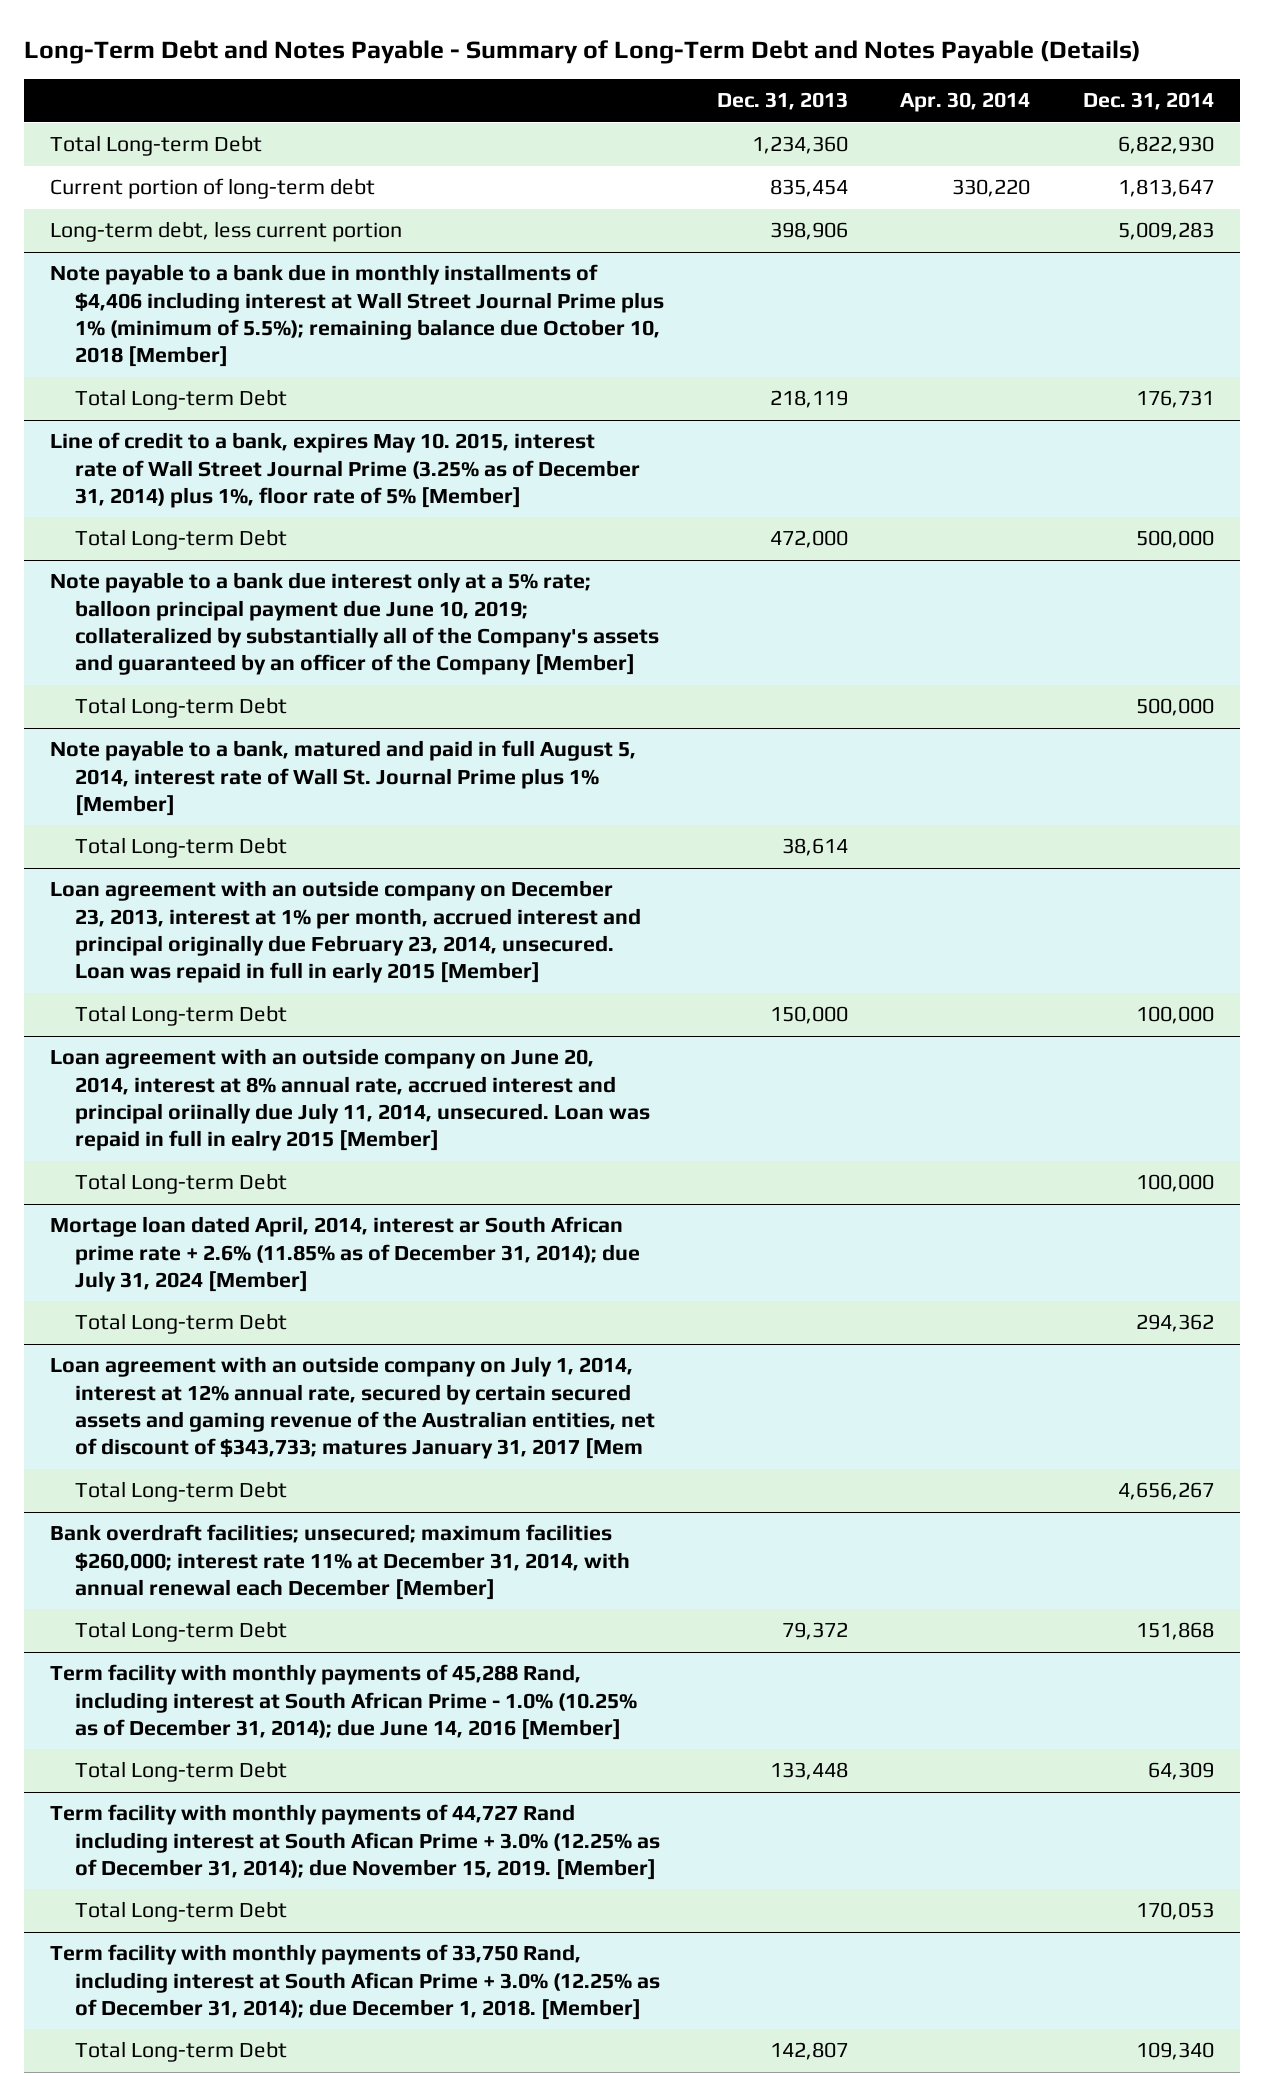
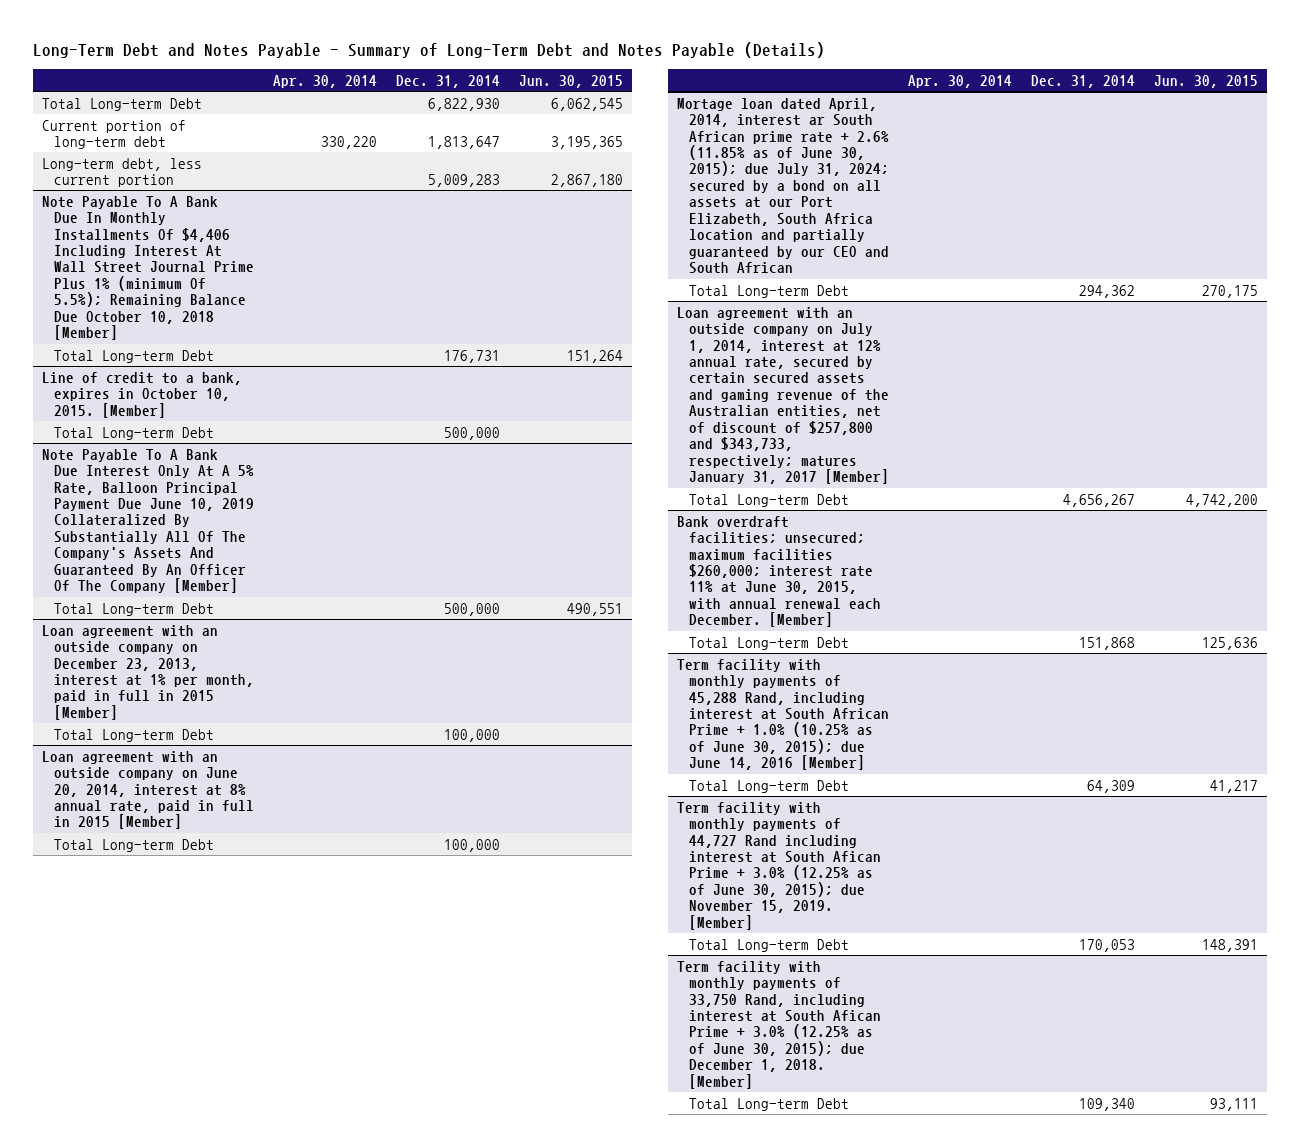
- | Dec. 31, 2013 | Apr. 30, 2014 | Dec. 31, 2014
+ | Apr. 30, 2014 | Dec. 31, 2014 | Jun. 30, 2015
- Note payable to a bank due in monthly installments of $4,406 including interest at Wall Street Journal Prime plus 1% (minimum of 5.5%); remaining balance due October 10, 2018 [Member]
+ Note Payable To A Bank Due In Monthly Installments Of $4,406 Including Interest At Wall Street Journal Prime Plus 1% (minimum Of 5.5%); Remaining Balance Due October 10, 2018 [Member]
- Line of credit to a bank, expires May 10. 2015, interest rate of Wall Street Journal Prime (3.25% as of December 31, 2014) plus 1%, floor rate of 5% [Member]
+ Line of credit to a bank, expires in October 10, 2015. [Member]
- Note payable to a bank due interest only at a 5% rate; balloon principal payment due June 10, 2019; collateralized by substantially all of the Company's assets and guaranteed by an officer of the Company [Member]
+ Note Payable To A Bank Due Interest Only At A 5% Rate, Balloon Principal Payment Due June 10, 2019 Collateralized By Substantially All Of The Company's Assets And Guaranteed By An Officer Of The Company [Member]
- Note payable to a bank, matured and paid in full August 5, 2014, interest rate of Wall St. Journal Prime plus 1% [Member]
- Total Long-term Debt | 38,614 | |
- Loan agreement with an outside company on December 23, 2013, interest at 1% per month, accrued interest and principal originally due February 23, 2014, unsecured. Loan was repaid in full in early 2015 [Member]
+ Loan agreement with an outside company on December 23, 2013, interest at 1% per month, paid in full in 2015 [Member]
- Loan agreement with an outside company on June 20, 2014, interest at 8% annual rate, accrued interest and principal oriinally due July 11, 2014, unsecured. Loan was repaid in full in ealry 2015 [Member]
+ Loan agreement with an outside company on June 20, 2014, interest at 8% annual rate, paid in full in 2015 [Member]
- Mortage loan dated April, 2014, interest ar South African prime rate + 2.6% (11.85% as of December 31, 2014); due July 31, 2024 [Member]
+ Mortage loan dated April, 2014, interest ar South African prime rate + 2.6% (11.85% as of June 30, 2015); due July 31, 2024; secured by a bond on all assets at our Port Elizabeth, South Africa location and partially guaranteed by our CEO and South African
- Loan agreement with an outside company on July 1, 2014, interest at 12% annual rate, secured by certain secured assets and gaming revenue of the Australian entities, net of discount of $343,733; matures January 31, 2017 [Mem
+ Loan agreement with an outside company on July 1, 2014, interest at 12% annual rate, secured by certain secured assets and gaming revenue of the Australian entities, net of discount of $257,800 and $343,733, respectively; matures January 31, 2017 [Member]
- Bank overdraft facilities; unsecured; maximum facilities $260,000; interest rate 11% at December 31, 2014, with annual renewal each December [Member]
+ Bank overdraft facilities; unsecured; maximum facilities $260,000; interest rate 11% at June 30, 2015, with annual renewal each December. [Member]
- Term facility with monthly payments of 45,288 Rand, including interest at South African Prime - 1.0% (10.25% as of December 31, 2014); due June 14, 2016 [Member]
+ Term facility with monthly payments of 45,288 Rand, including interest at South African Prime + 1.0% (10.25% as of June 30, 2015); due June 14, 2016 [Member]
- Term facility with monthly payments of 44,727 Rand including interest at South Afican Prime + 3.0% (12.25% as of December 31, 2014); due November 15, 2019. [Member]
+ Term facility with monthly payments of 44,727 Rand including interest at South Afican Prime + 3.0% (12.25% as of June 30, 2015); due November 15, 2019. [Member]
- Term facility with monthly payments of 33,750 Rand, including interest at South Afican Prime + 3.0% (12.25% as of December 31, 2014); due December 1, 2018. [Member]
+ Term facility with monthly payments of 33,750 Rand, including interest at South Afican Prime + 3.0% (12.25% as of June 30, 2015); due December 1, 2018. [Member]

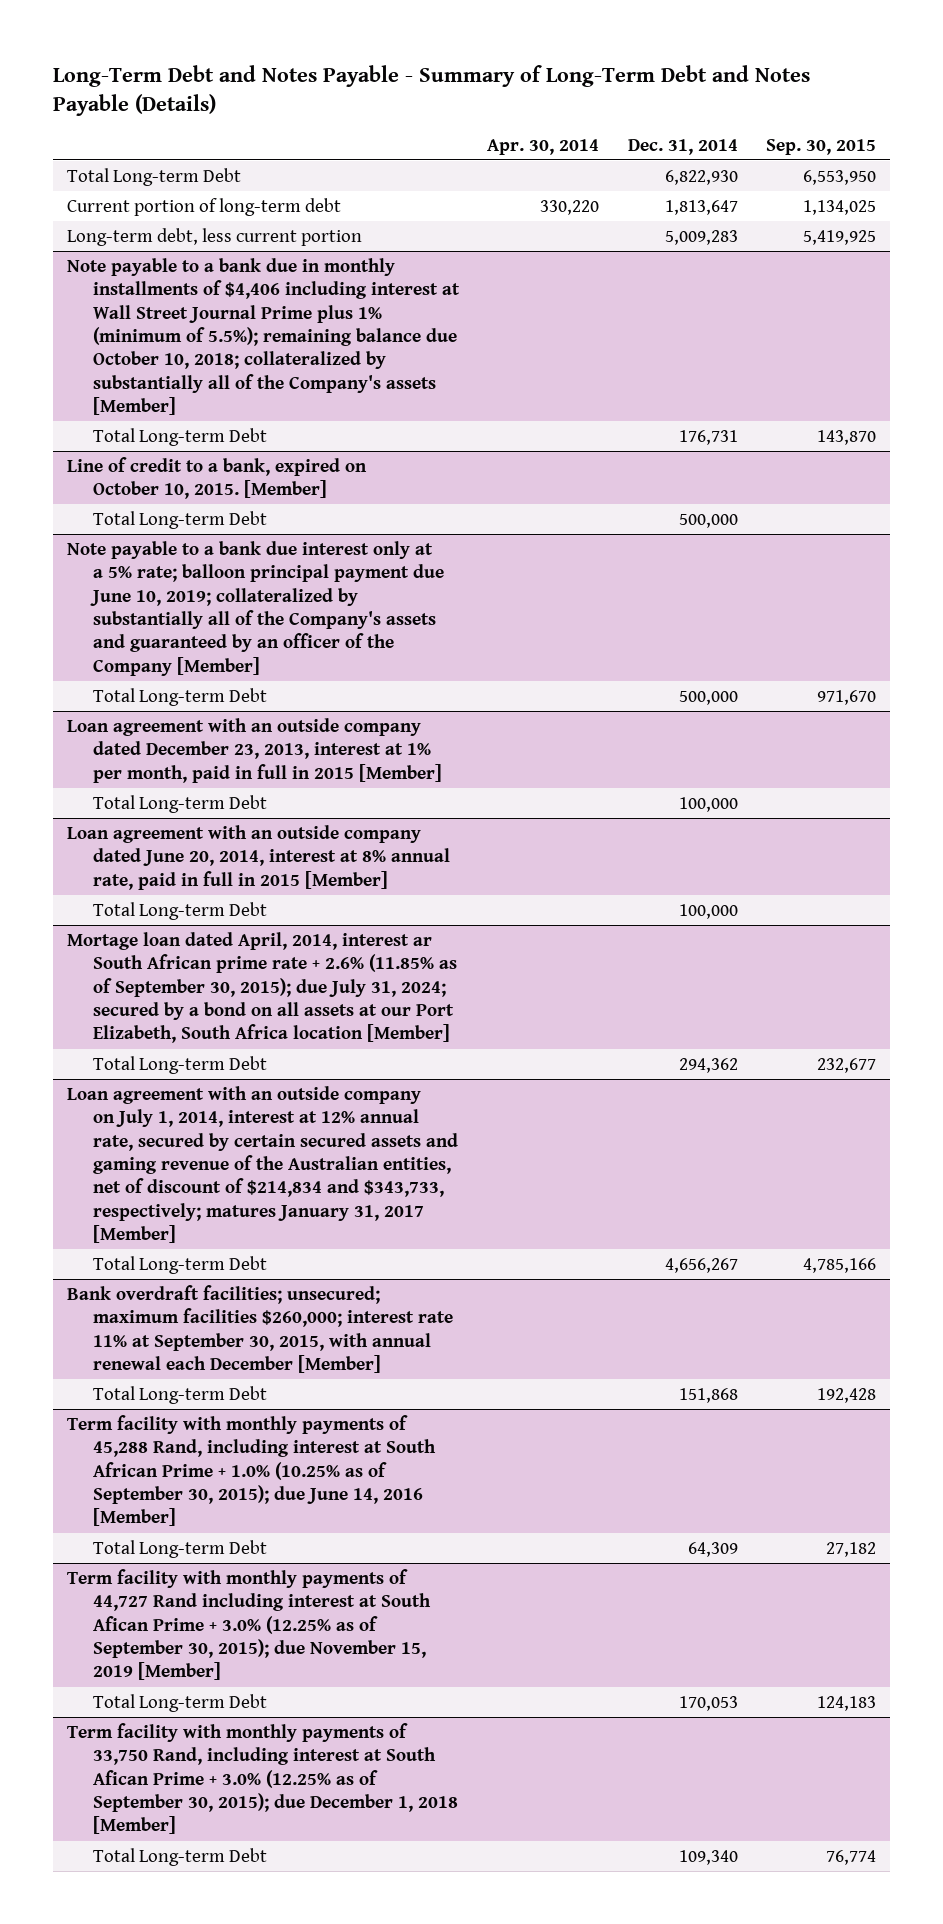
- | Apr. 30, 2014 | Dec. 31, 2014 | Jun. 30, 2015
+ | Apr. 30, 2014 | Dec. 31, 2014 | Sep. 30, 2015
- Note Payable To A Bank Due In Monthly Installments Of $4,406 Including Interest At Wall Street Journal Prime Plus 1% (minimum Of 5.5%); Remaining Balance Due October 10, 2018 [Member]
+ Note payable to a bank due in monthly installments of $4,406 including interest at Wall Street Journal Prime plus 1% (minimum of 5.5%); remaining balance due October 10, 2018; collateralized by substantially all of the Company's assets [Member]
- Line of credit to a bank, expires in October 10, 2015. [Member]
+ Line of credit to a bank, expired on October 10, 2015. [Member]
- Note Payable To A Bank Due Interest Only At A 5% Rate, Balloon Principal Payment Due June 10, 2019 Collateralized By Substantially All Of The Company's Assets And Guaranteed By An Officer Of The Company [Member]
+ Note payable to a bank due interest only at a 5% rate; balloon principal payment due June 10, 2019; collateralized by substantially all of the Company's assets and guaranteed by an officer of the Company [Member]
- Loan agreement with an outside company on December 23, 2013, interest at 1% per month, paid in full in 2015 [Member]
+ Loan agreement with an outside company dated December 23, 2013, interest at 1% per month, paid in full in 2015 [Member]
- Loan agreement with an outside company on June 20, 2014, interest at 8% annual rate, paid in full in 2015 [Member]
+ Loan agreement with an outside company dated June 20, 2014, interest at 8% annual rate, paid in full in 2015 [Member]
- Mortage loan dated April, 2014, interest ar South African prime rate + 2.6% (11.85% as of June 30, 2015); due July 31, 2024; secured by a bond on all assets at our Port Elizabeth, South Africa location and partially guaranteed by our CEO and South African
+ Mortage loan dated April, 2014, interest ar South African prime rate + 2.6% (11.85% as of September 30, 2015); due July 31, 2024; secured by a bond on all assets at our Port Elizabeth, South Africa location [Member]
- Loan agreement with an outside company on July 1, 2014, interest at 12% annual rate, secured by certain secured assets and gaming revenue of the Australian entities, net of discount of $257,800 and $343,733, respectively; matures January 31, 2017 [Member]
+ Loan agreement with an outside company on July 1, 2014, interest at 12% annual rate, secured by certain secured assets and gaming revenue of the Australian entities, net of discount of $214,834 and $343,733, respectively; matures January 31, 2017 [Member]
- Bank overdraft facilities; unsecured; maximum facilities $260,000; interest rate 11% at June 30, 2015, with annual renewal each December. [Member]
+ Bank overdraft facilities; unsecured; maximum facilities $260,000; interest rate 11% at September 30, 2015, with annual renewal each December [Member]
- Term facility with monthly payments of 45,288 Rand, including interest at South African Prime + 1.0% (10.25% as of June 30, 2015); due June 14, 2016 [Member]
+ Term facility with monthly payments of 45,288 Rand, including interest at South African Prime + 1.0% (10.25% as of September 30, 2015); due June 14, 2016 [Member]
- Term facility with monthly payments of 44,727 Rand including interest at South Afican Prime + 3.0% (12.25% as of June 30, 2015); due November 15, 2019. [Member]
+ Term facility with monthly payments of 44,727 Rand including interest at South Afican Prime + 3.0% (12.25% as of September 30, 2015); due November 15, 2019 [Member]
- Term facility with monthly payments of 33,750 Rand, including interest at South Afican Prime + 3.0% (12.25% as of June 30, 2015); due December 1, 2018. [Member]
+ Term facility with monthly payments of 33,750 Rand, including interest at South Afican Prime + 3.0% (12.25% as of September 30, 2015); due December 1, 2018 [Member]

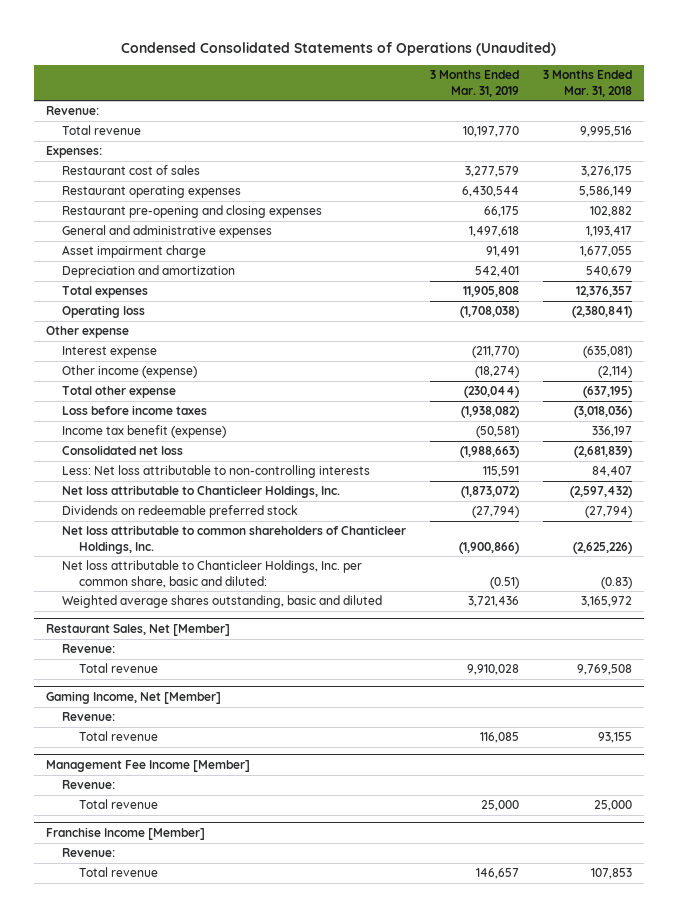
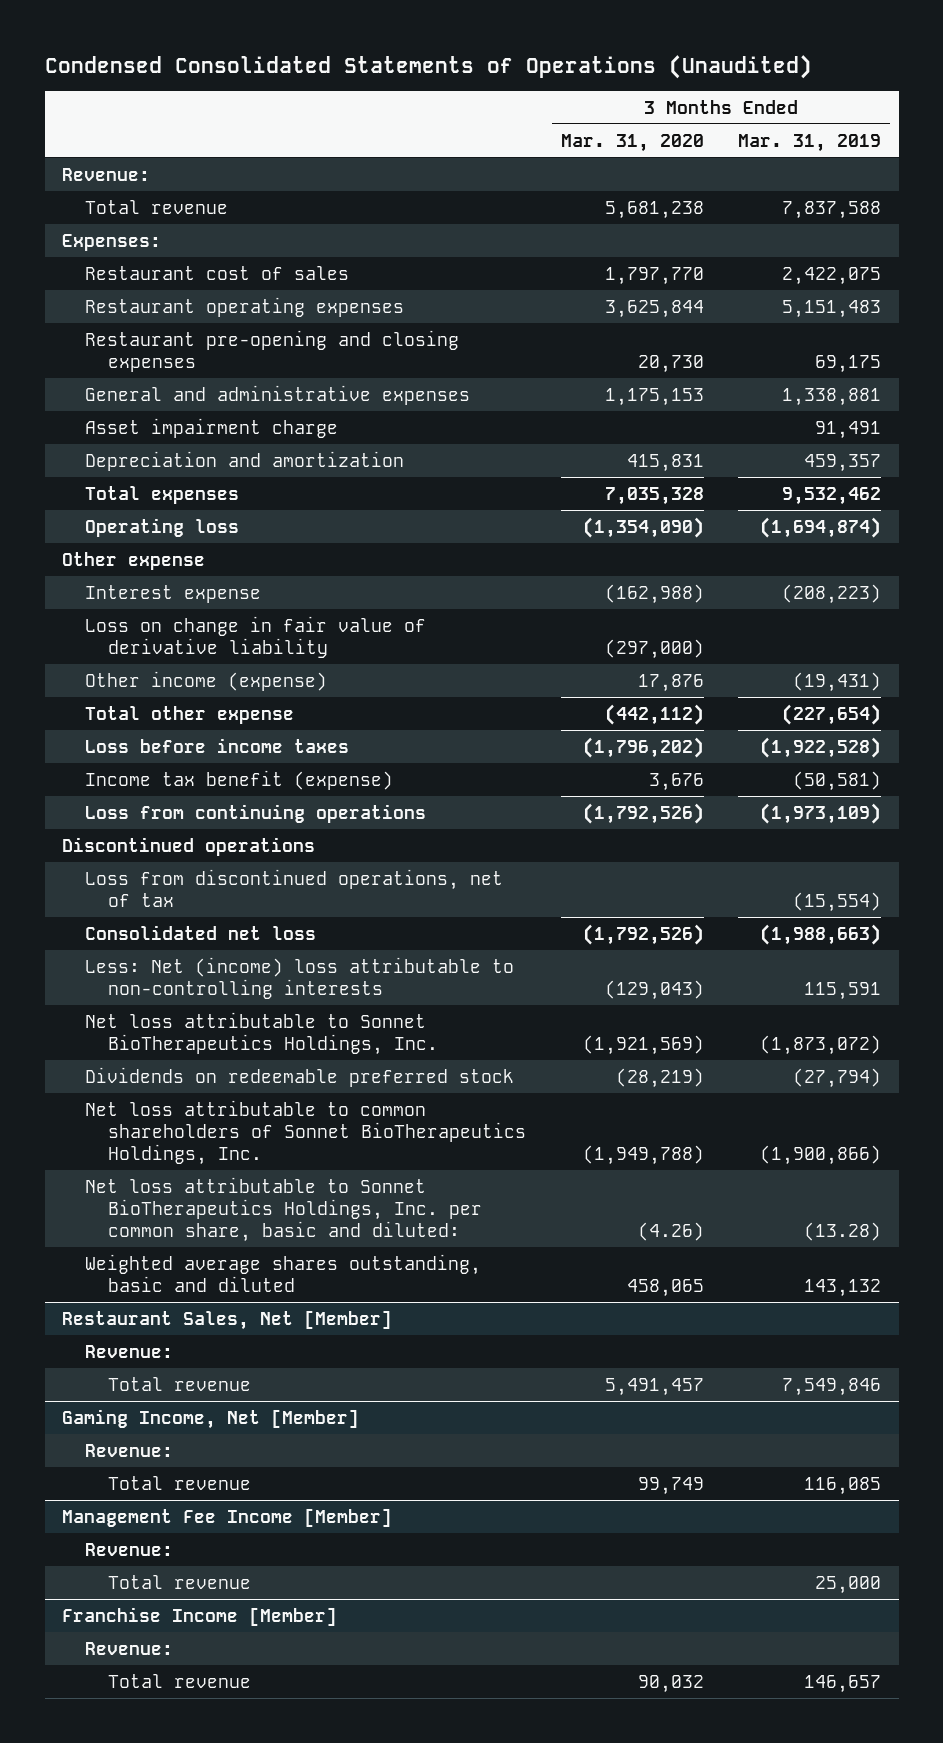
- | 3 Months Ended Mar. 31, 2019 | 3 Months Ended Mar. 31, 2018
+ | 3 Months Ended Mar. 31, 2020 | 3 Months Ended Mar. 31, 2019
- Total revenue | 10,197,770 | 9,995,516
+ Total revenue | 5,681,238 | 7,837,588
- Restaurant cost of sales | 3,277,579 | 3,276,175
- Restaurant operating expenses | 6,430,544 | 5,586,149
- Restaurant pre-opening and closing expenses | 66,175 | 102,882
- General and administrative expenses | 1,497,618 | 1,193,417
+ Restaurant cost of sales | 1,797,770 | 2,422,075
+ Restaurant operating expenses | 3,625,844 | 5,151,483
+ Restaurant pre-opening and closing expenses | 20,730 | 69,175
+ General and administrative expenses | 1,175,153 | 1,338,881
- Depreciation and amortization | 542,401 | 540,679
- Total expenses | 11,905,808 | 12,376,357
- Operating loss | (1,708,038) | (2,380,841)
+ Depreciation and amortization | 415,831 | 459,357
+ Total expenses | 7,035,328 | 9,532,462
+ Operating loss | (1,354,090) | (1,694,874)
- Interest expense | (211,770) | (635,081)
- Other income (expense) | (18,274) | (2,114)
- Total other expense | (230,044) | (637,195)
- Loss before income taxes | (1,938,082) | (3,018,036)
+ Interest expense | (162,988) | (208,223)
+ Loss on change in fair value of derivative liability | (297,000) |
+ Other income (expense) | 17,876 | (19,431)
+ Total other expense | (442,112) | (227,654)
+ Loss before income taxes | (1,796,202) | (1,922,528)
+ Loss from continuing operations | (1,792,526) | (1,973,109)
+ Discontinued operations
+ Loss from discontinued operations, net of tax | | (15,554)
- Less: Net loss attributable to non-controlling interests | 115,591 | 84,407
- Net loss attributable to Chanticleer Holdings, Inc. | (1,873,072) | (2,597,432)
+ Less: Net (income) loss attributable to non-controlling interests | (129,043) | 115,591
+ Net loss attributable to Sonnet BioTherapeutics Holdings, Inc. | (1,921,569) | (1,873,072)
- Net loss attributable to common shareholders of Chanticleer Holdings, Inc. | (1,900,866) | (2,625,226)
- Net loss attributable to Chanticleer Holdings, Inc. per common share, basic and diluted: | (0.51) | (0.83)
- Weighted average shares outstanding, basic and diluted | 3,721,436 | 3,165,972
+ Net loss attributable to common shareholders of Sonnet BioTherapeutics Holdings, Inc. | (1,949,788) | (1,900,866)
+ Net loss attributable to Sonnet BioTherapeutics Holdings, Inc. per common share, basic and diluted: | (4.26) | (13.28)
+ Weighted average shares outstanding, basic and diluted | 458,065 | 143,132
@ Restaurant Sales, Net [Member]
- Total revenue | 9,910,028 | 9,769,508
+ Total revenue | 5,491,457 | 7,549,846

